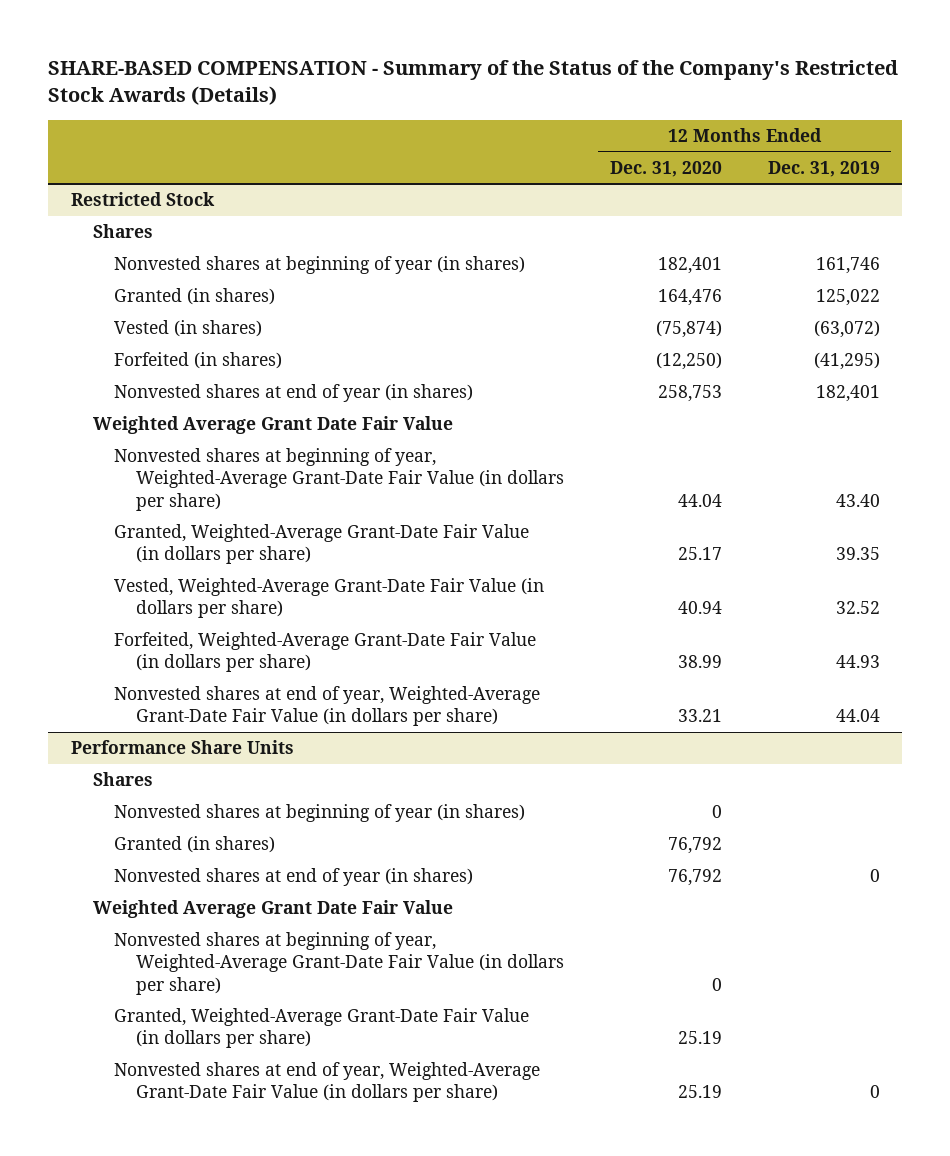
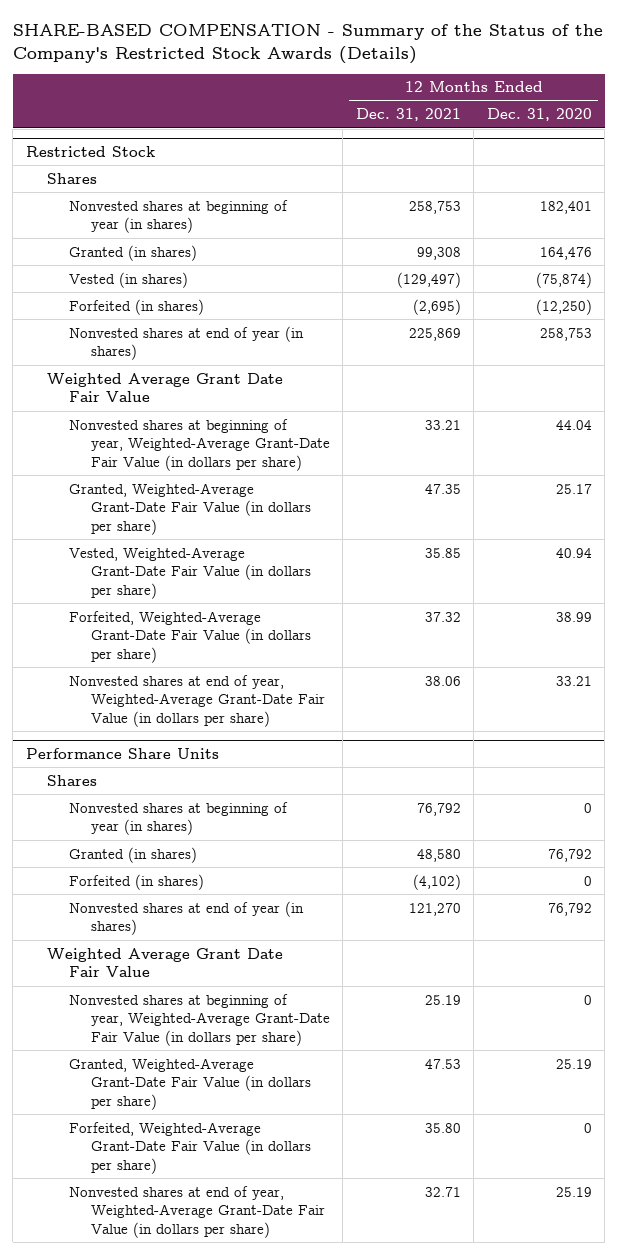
- | 12 Months Ended Dec. 31, 2020 | 12 Months Ended Dec. 31, 2019
+ | 12 Months Ended Dec. 31, 2021 | 12 Months Ended Dec. 31, 2020
@ Performance Share Units
+ Forfeited (in shares) | (4,102) | 0
+ Forfeited, Weighted-Average Grant-Date Fair Value (in dollars per share) | 35.80 | 0

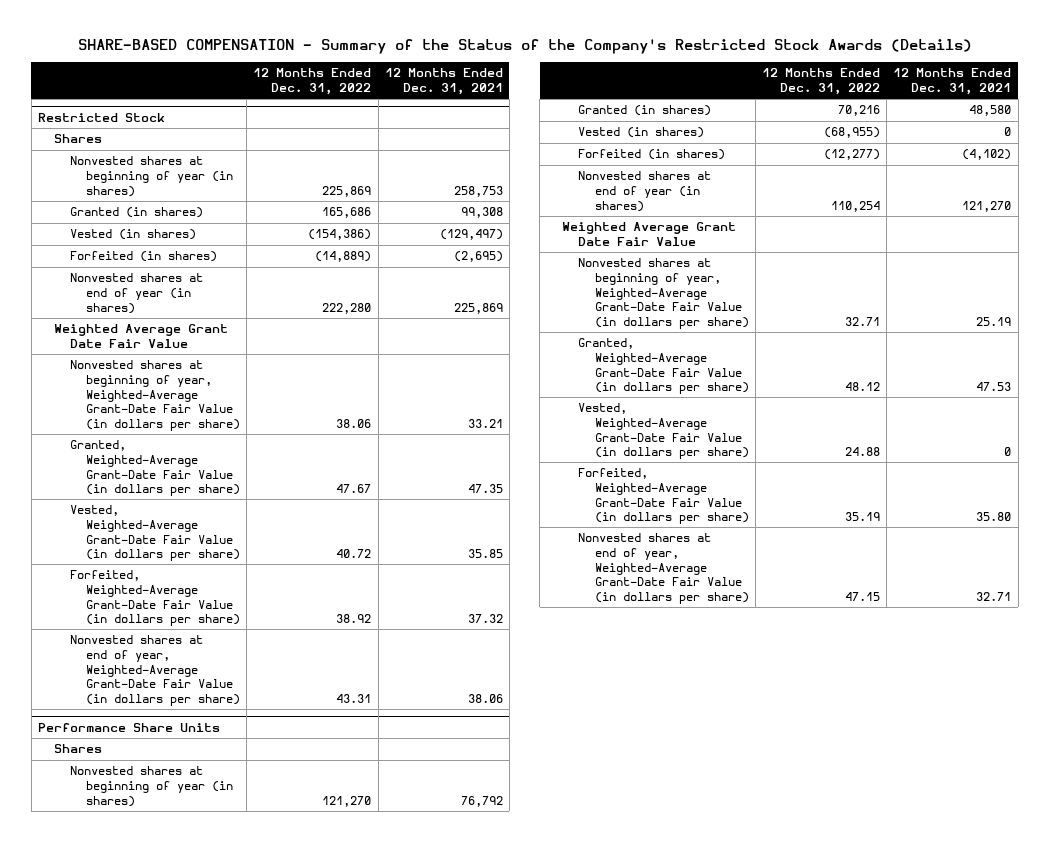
- | 12 Months Ended Dec. 31, 2021 | 12 Months Ended Dec. 31, 2020
+ | 12 Months Ended Dec. 31, 2022 | 12 Months Ended Dec. 31, 2021
@ Performance Share Units
+ Vested (in shares) | (68,955) | 0
+ Vested, Weighted-Average Grant-Date Fair Value (in dollars per share) | 24.88 | 0

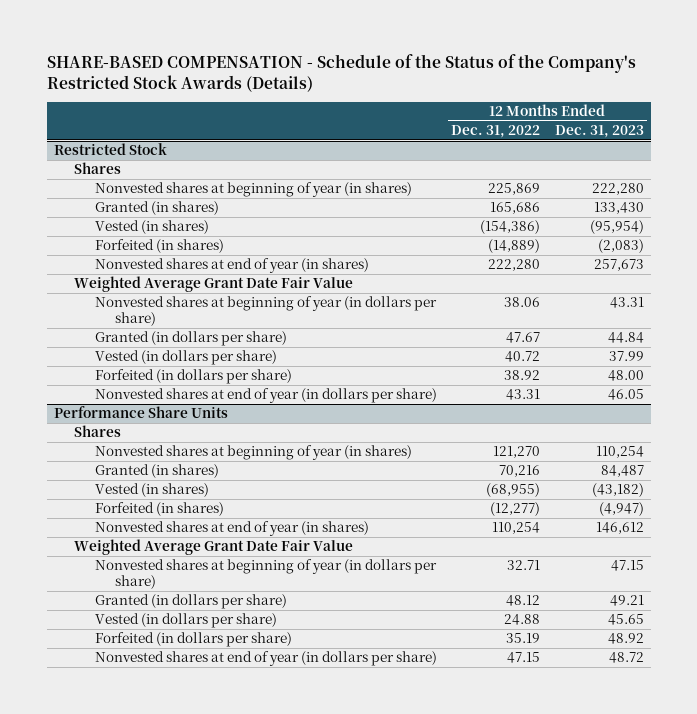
- SHARE-BASED COMPENSATION - Summary of the Status of the Company's Restricted Stock Awards (Details)
+ SHARE-BASED COMPENSATION - Schedule of the Status of the Company's Restricted Stock Awards (Details)
- | 12 Months Ended Dec. 31, 2022 | 12 Months Ended Dec. 31, 2021
+ | 12 Months Ended Dec. 31, 2022 | 12 Months Ended Dec. 31, 2023
@ Restricted Stock
- Nonvested shares at beginning of year, Weighted-Average Grant-Date Fair Value (in dollars per share) | 38.06 | 33.21
- Granted, Weighted-Average Grant-Date Fair Value (in dollars per share) | 47.67 | 47.35
- Vested, Weighted-Average Grant-Date Fair Value (in dollars per share) | 40.72 | 35.85
- Forfeited, Weighted-Average Grant-Date Fair Value (in dollars per share) | 38.92 | 37.32
- Nonvested shares at end of year, Weighted-Average Grant-Date Fair Value (in dollars per share) | 43.31 | 38.06
+ Nonvested shares at beginning of year (in dollars per share) | 38.06 | 43.31
+ Granted (in dollars per share) | 47.67 | 44.84
+ Vested (in dollars per share) | 40.72 | 37.99
+ Forfeited (in dollars per share) | 38.92 | 48.00
+ Nonvested shares at end of year (in dollars per share) | 43.31 | 46.05
@ Performance Share Units
- Nonvested shares at beginning of year, Weighted-Average Grant-Date Fair Value (in dollars per share) | 32.71 | 25.19
- Granted, Weighted-Average Grant-Date Fair Value (in dollars per share) | 48.12 | 47.53
- Vested, Weighted-Average Grant-Date Fair Value (in dollars per share) | 24.88 | 0
- Forfeited, Weighted-Average Grant-Date Fair Value (in dollars per share) | 35.19 | 35.80
- Nonvested shares at end of year, Weighted-Average Grant-Date Fair Value (in dollars per share) | 47.15 | 32.71
+ Nonvested shares at beginning of year (in dollars per share) | 32.71 | 47.15
+ Granted (in dollars per share) | 48.12 | 49.21
+ Vested (in dollars per share) | 24.88 | 45.65
+ Forfeited (in dollars per share) | 35.19 | 48.92
+ Nonvested shares at end of year (in dollars per share) | 47.15 | 48.72

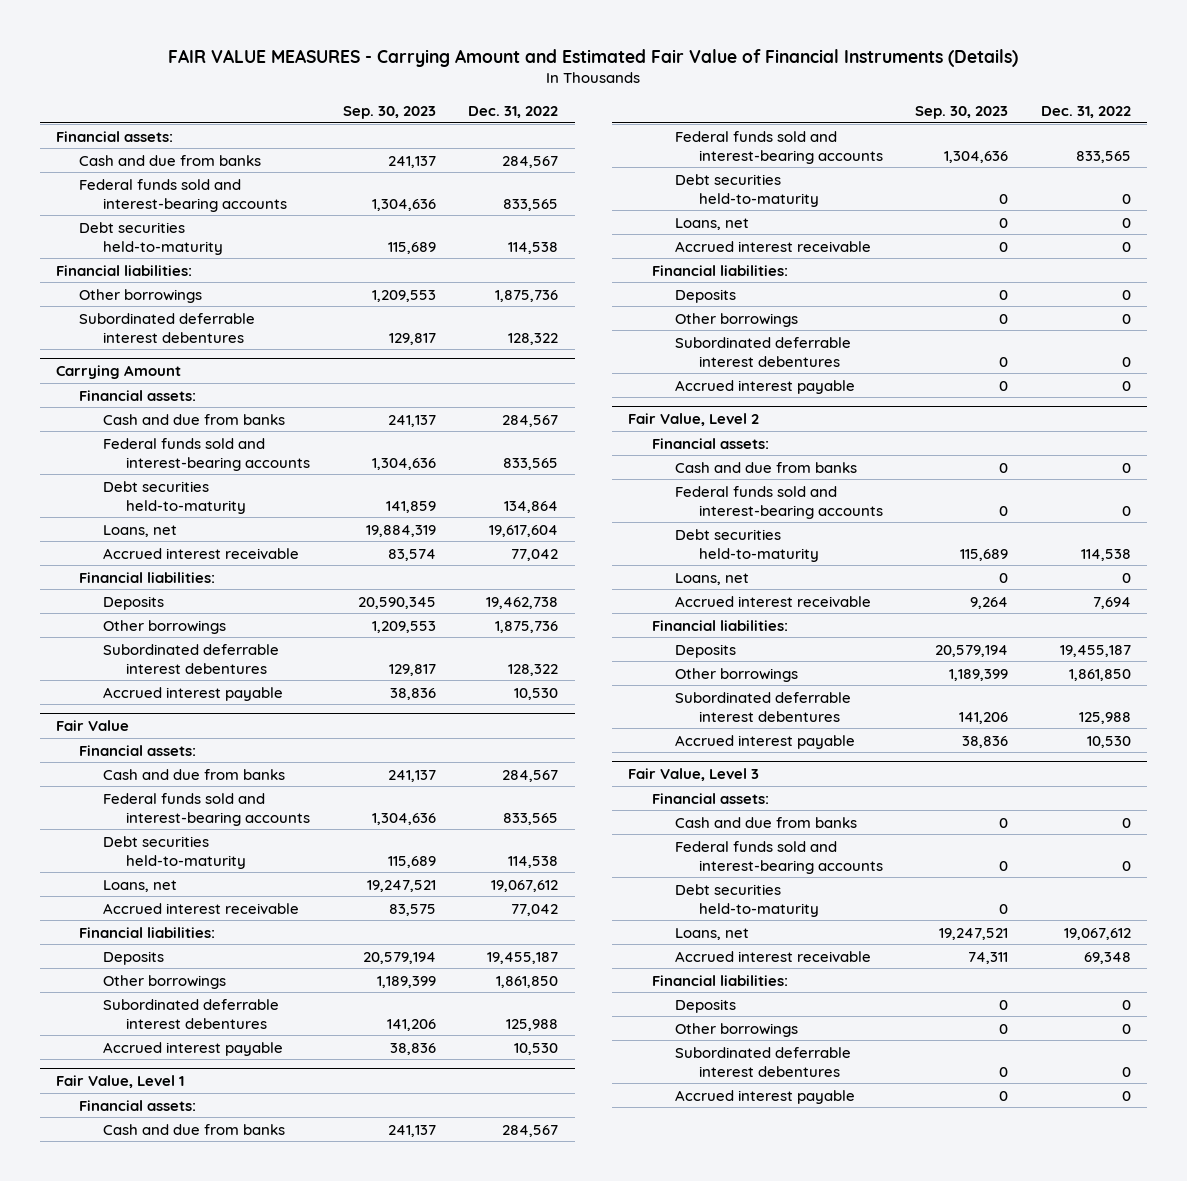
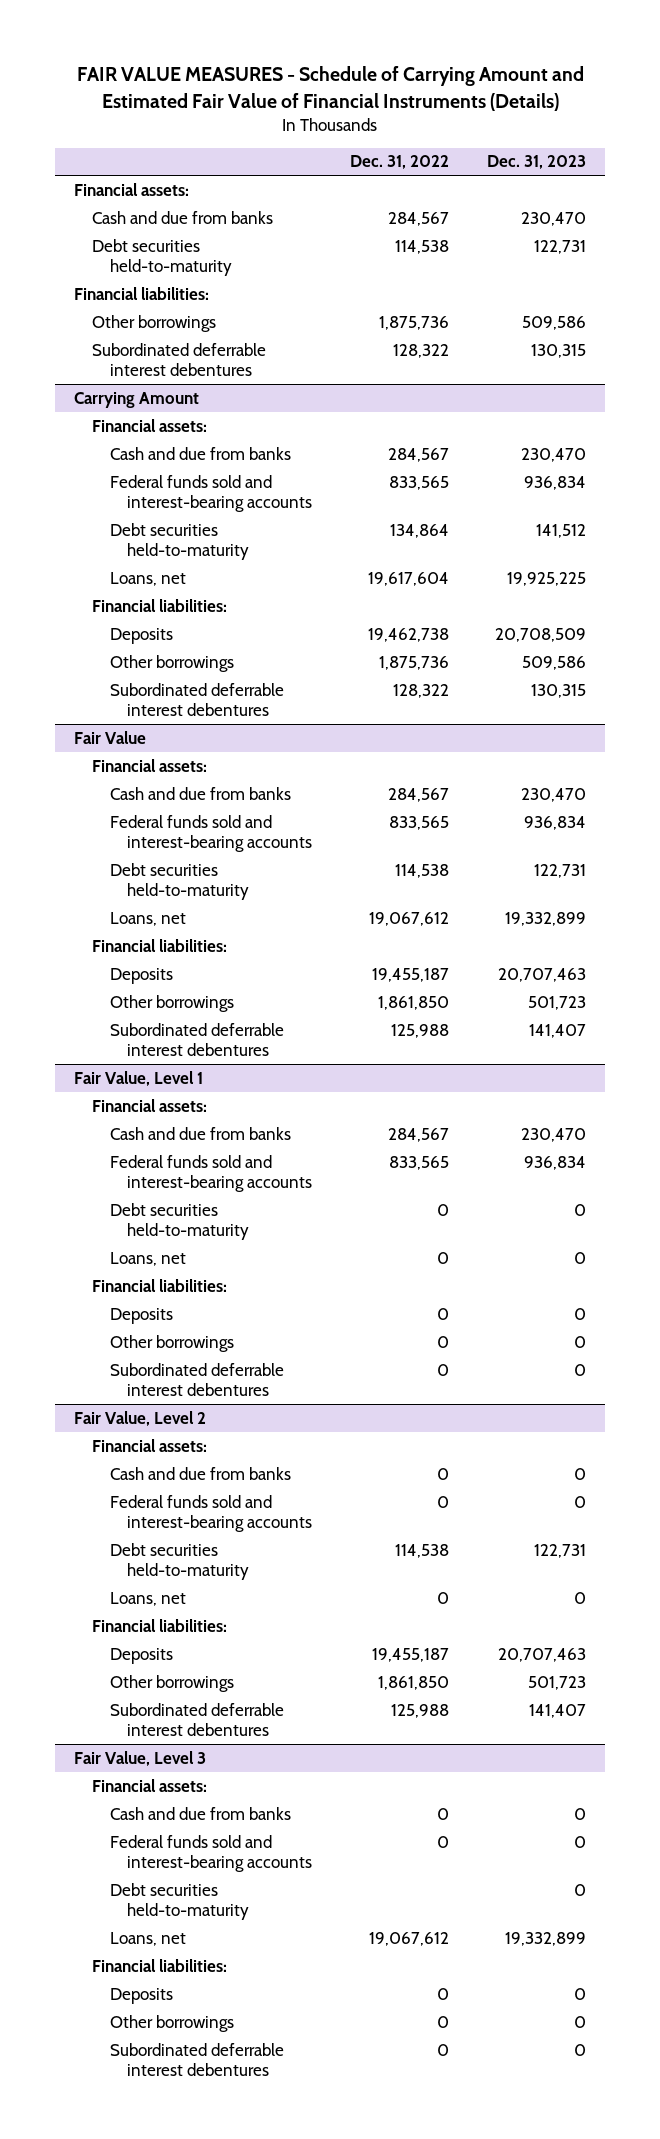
- FAIR VALUE MEASURES - Carrying Amount and Estimated Fair Value of Financial Instruments (Details)
+ FAIR VALUE MEASURES - Schedule of Carrying Amount and Estimated Fair Value of Financial Instruments (Details)
- | Sep. 30, 2023 | Dec. 31, 2022
+ | Dec. 31, 2022 | Dec. 31, 2023
- Federal funds sold and interest-bearing accounts | 1,304,636 | 833,565
@ Carrying Amount
- Accrued interest receivable | 83,574 | 77,042
- Accrued interest payable | 38,836 | 10,530
@ Fair Value
- Accrued interest receivable | 83,575 | 77,042
- Accrued interest payable | 38,836 | 10,530
@ Fair Value, Level 1
- Accrued interest receivable | 0 | 0
- Accrued interest payable | 0 | 0
@ Fair Value, Level 2
- Accrued interest receivable | 9,264 | 7,694
- Accrued interest payable | 38,836 | 10,530
@ Fair Value, Level 3
- Accrued interest receivable | 74,311 | 69,348
- Accrued interest payable | 0 | 0

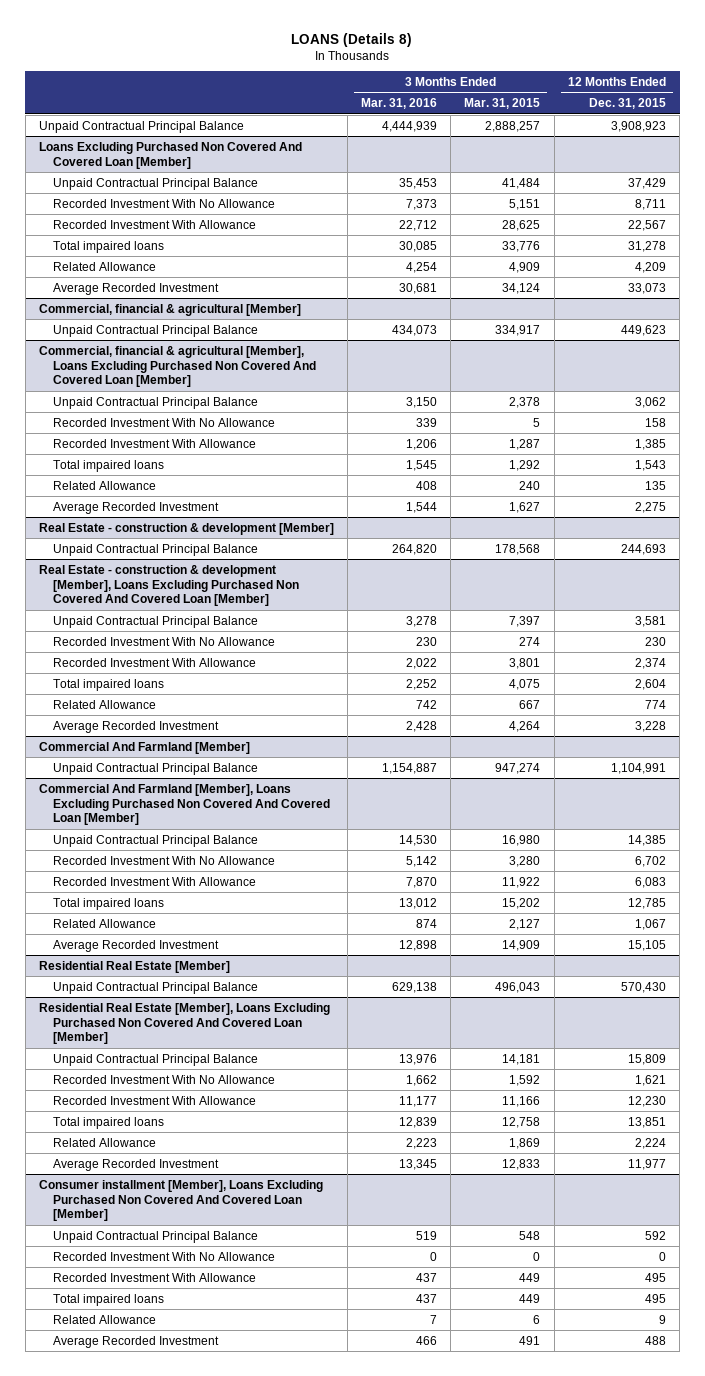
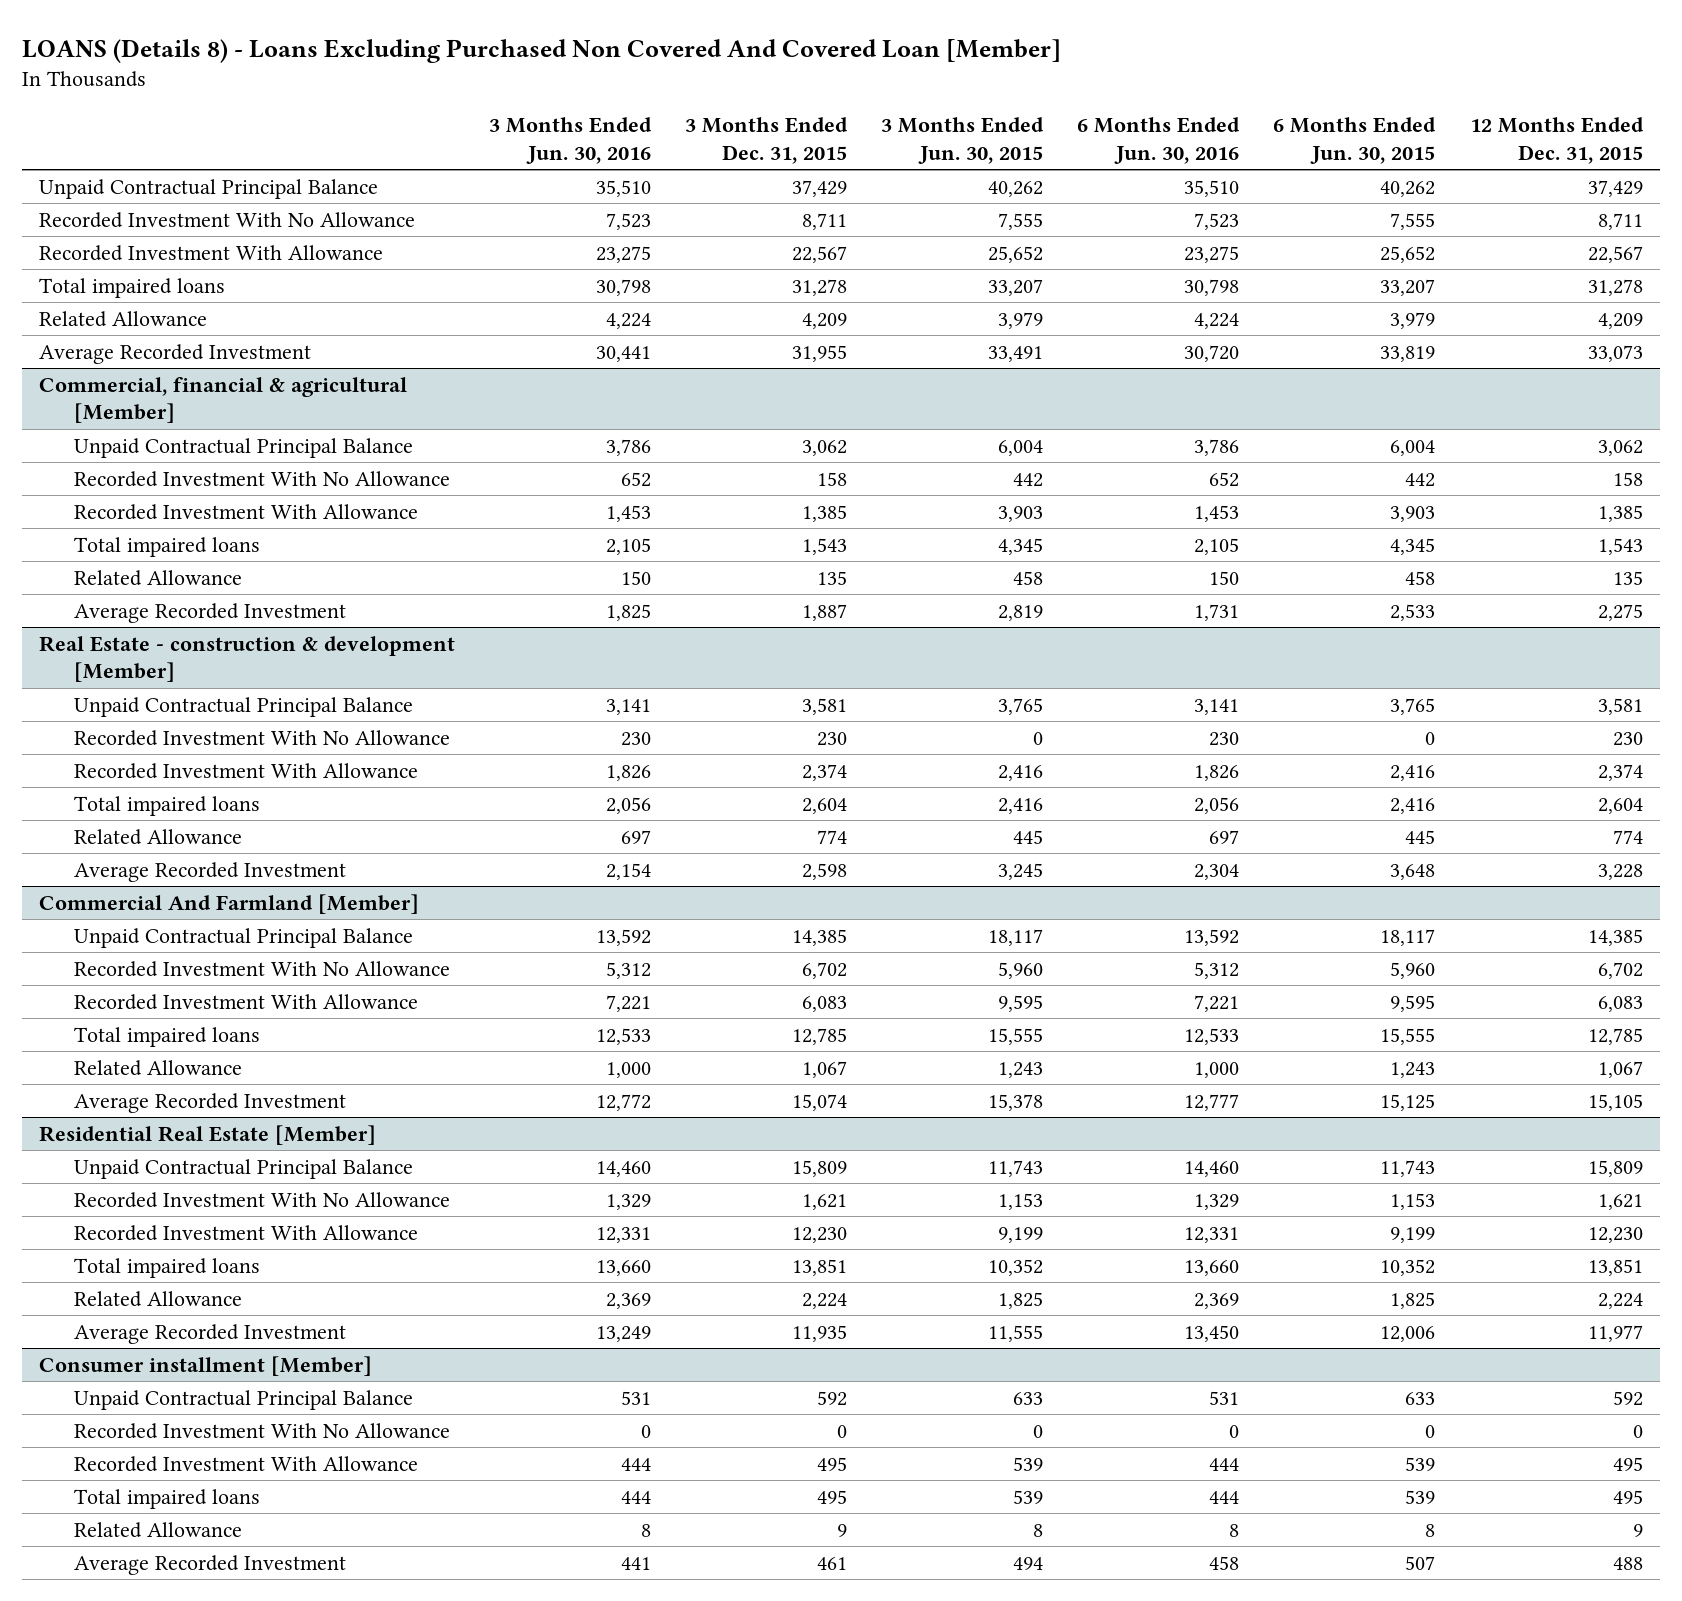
- LOANS (Details 8)
+ LOANS (Details 8) - Loans Excluding Purchased Non Covered And Covered Loan [Member]
- | 3 Months Ended Mar. 31, 2016 | 3 Months Ended Mar. 31, 2015 | 12 Months Ended Dec. 31, 2015
+ | 3 Months Ended Jun. 30, 2016 | 3 Months Ended Dec. 31, 2015 | 3 Months Ended Jun. 30, 2015 | 6 Months Ended Jun. 30, 2016 | 6 Months Ended Jun. 30, 2015 | 12 Months Ended Dec. 31, 2015
- Unpaid Contractual Principal Balance | 4,444,939 | 2,888,257 | 3,908,923
- Loans Excluding Purchased Non Covered And Covered Loan [Member]
@ Commercial, financial & agricultural [Member]
- Unpaid Contractual Principal Balance | 434,073 | 334,917 | 449,623
- Commercial, financial & agricultural [Member], Loans Excluding Purchased Non Covered And Covered Loan [Member]
@ Real Estate - construction & development [Member]
- Unpaid Contractual Principal Balance | 264,820 | 178,568 | 244,693
- Real Estate - construction & development [Member], Loans Excluding Purchased Non Covered And Covered Loan [Member]
@ Commercial And Farmland [Member]
- Unpaid Contractual Principal Balance | 1,154,887 | 947,274 | 1,104,991
- Commercial And Farmland [Member], Loans Excluding Purchased Non Covered And Covered Loan [Member]
@ Residential Real Estate [Member]
- Unpaid Contractual Principal Balance | 629,138 | 496,043 | 570,430
- Residential Real Estate [Member], Loans Excluding Purchased Non Covered And Covered Loan [Member]
- Consumer installment [Member], Loans Excluding Purchased Non Covered And Covered Loan [Member]
+ Consumer installment [Member]

